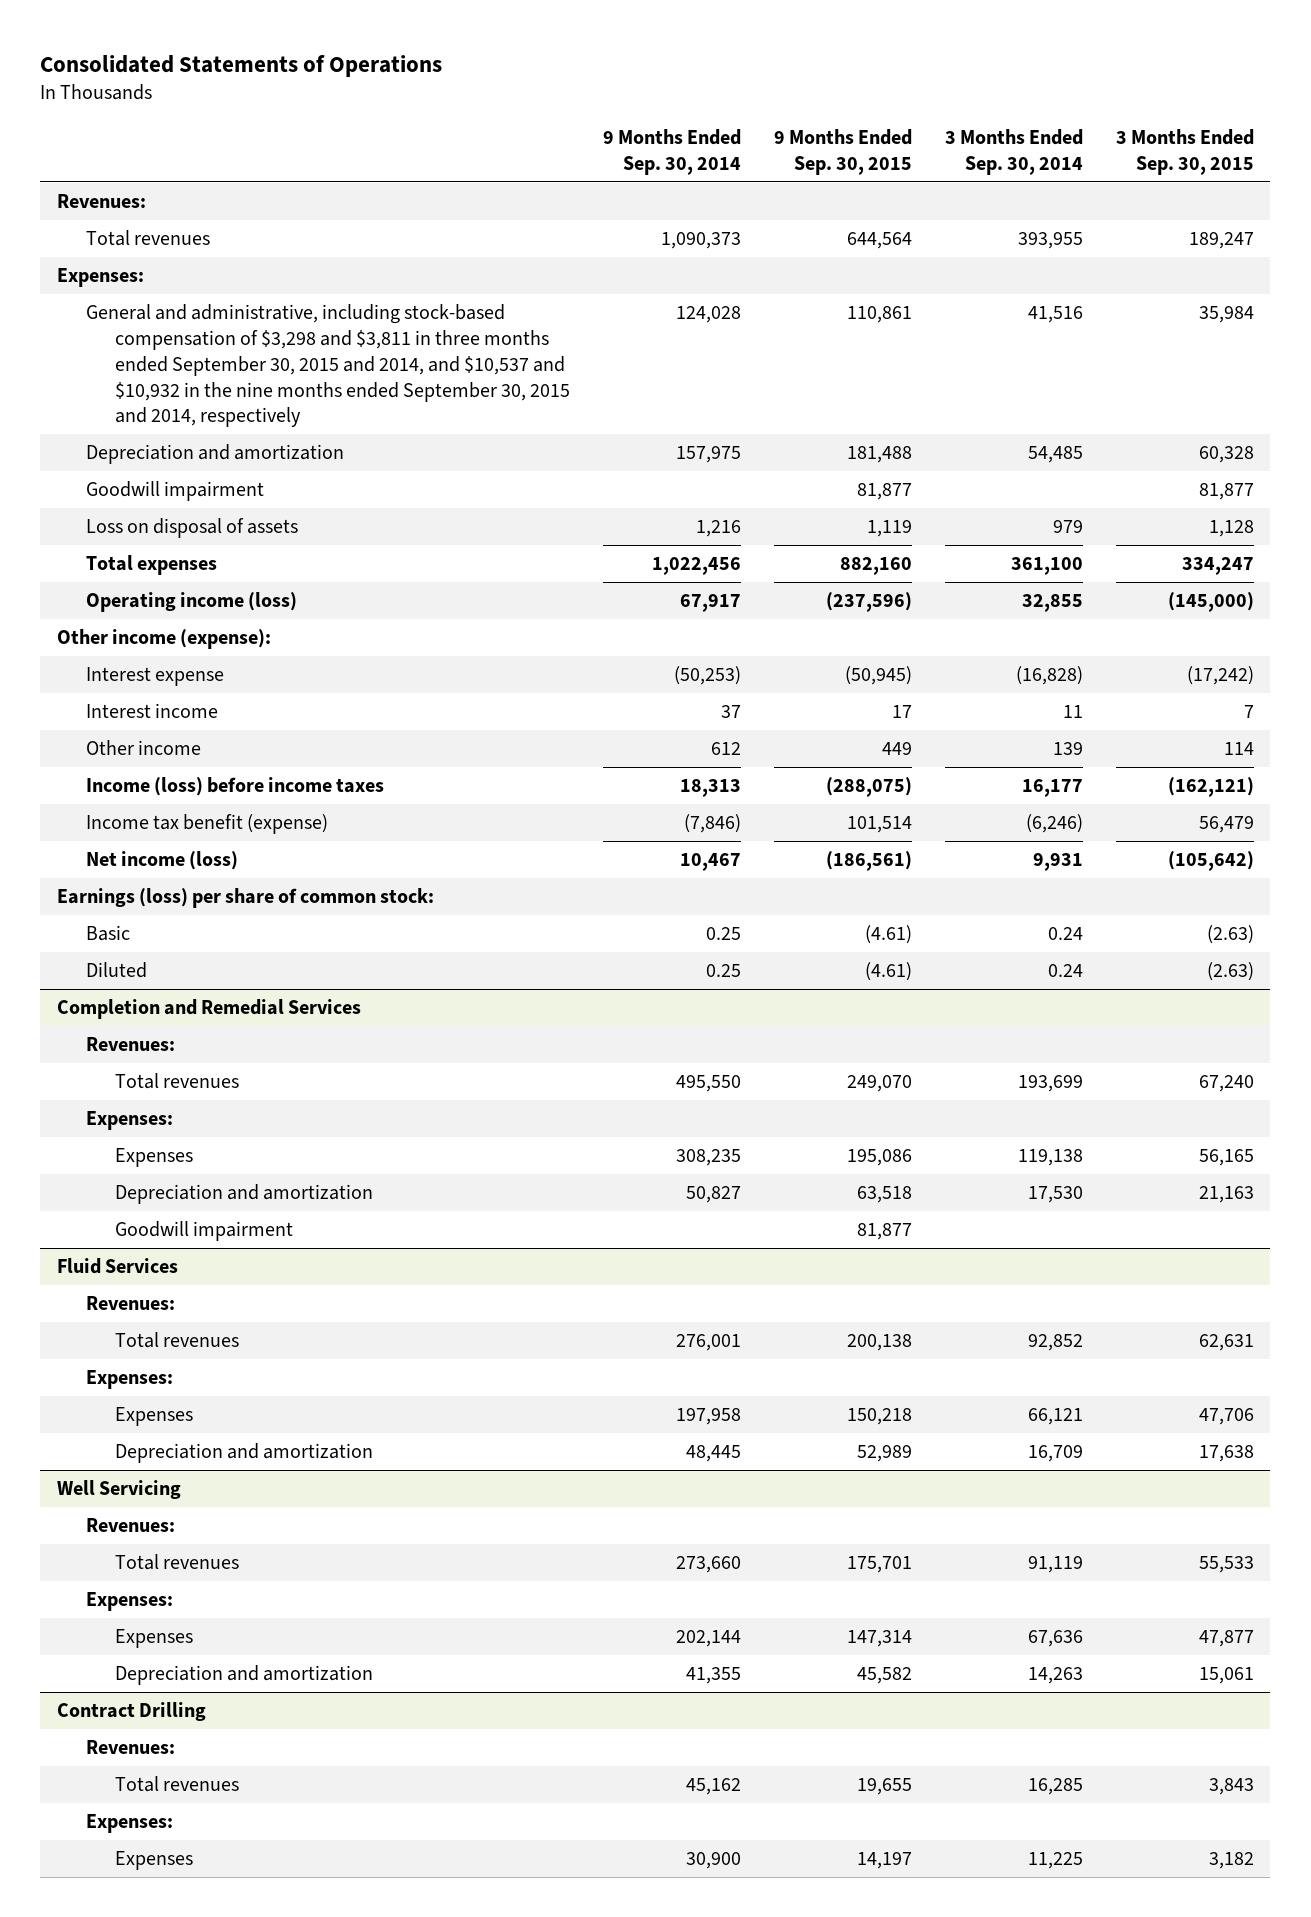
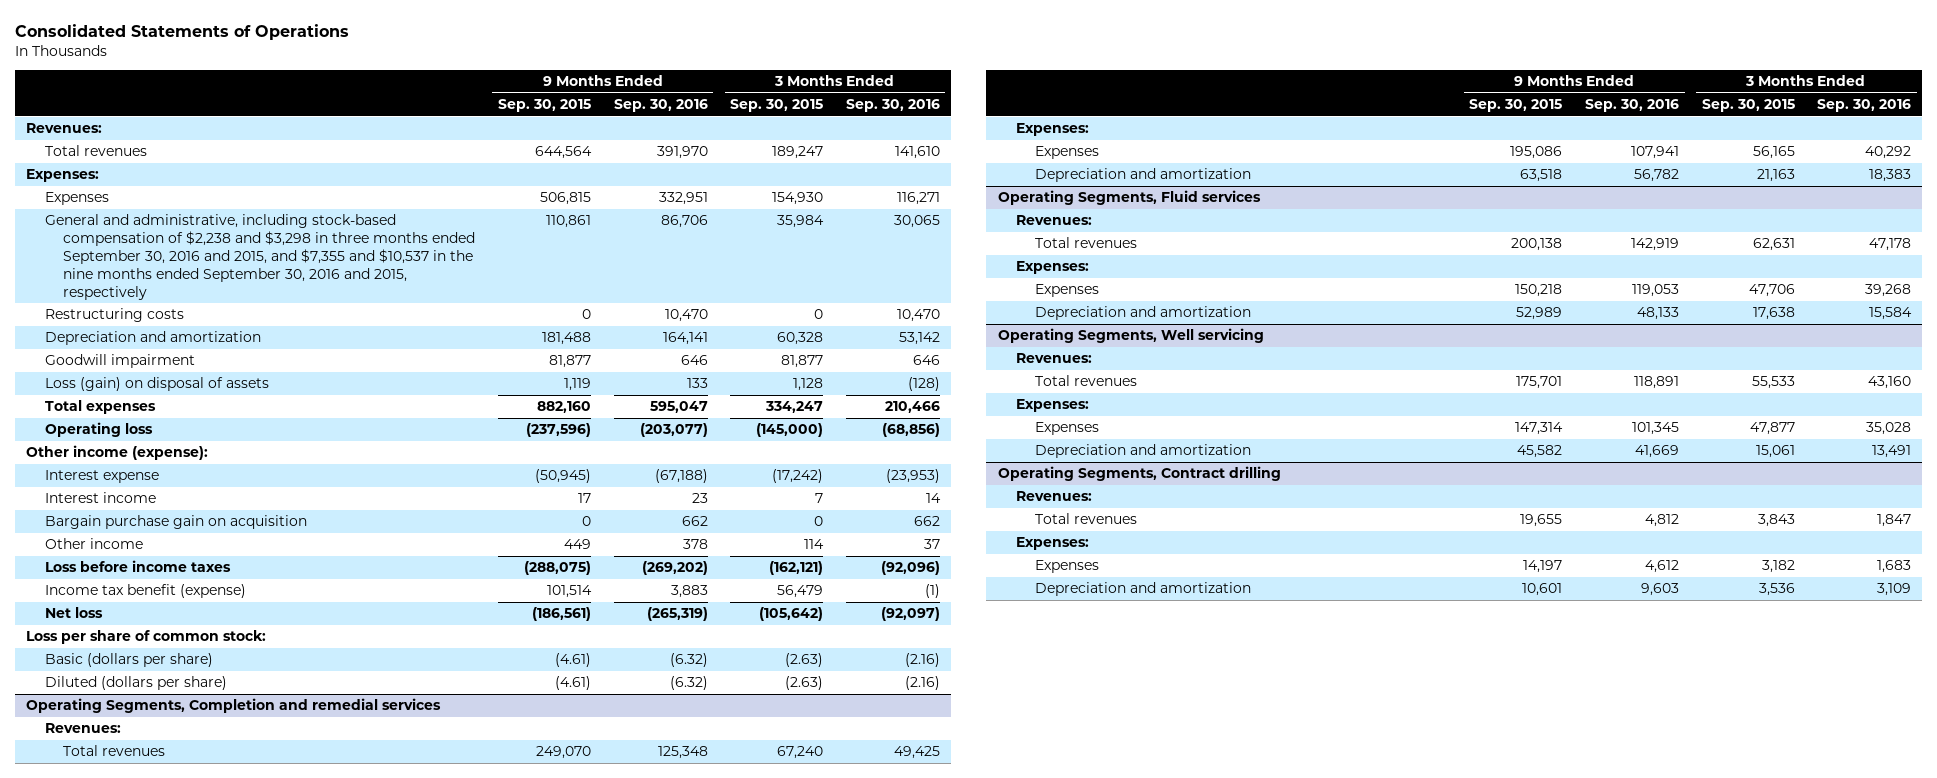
- | 9 Months Ended Sep. 30, 2014 | 9 Months Ended Sep. 30, 2015 | 3 Months Ended Sep. 30, 2014 | 3 Months Ended Sep. 30, 2015
+ | 9 Months Ended Sep. 30, 2015 | 9 Months Ended Sep. 30, 2016 | 3 Months Ended Sep. 30, 2015 | 3 Months Ended Sep. 30, 2016
- General and administrative, including stock-based compensation of $3,298 and $3,811 in three months ended September 30, 2015 and 2014, and $10,537 and $10,932 in the nine months ended September 30, 2015 and 2014, respectively | 124,028 | 110,861 | 41,516 | 35,984
+ Expenses | 506,815 | 332,951 | 154,930 | 116,271
+ General and administrative, including stock-based compensation of $2,238 and $3,298 in three months ended September 30, 2016 and 2015, and $7,355 and $10,537 in the nine months ended September 30, 2016 and 2015, respectively | 110,861 | 86,706 | 35,984 | 30,065
+ Restructuring costs | 0 | 10,470 | 0 | 10,470
- Loss on disposal of assets | 1,216 | 1,119 | 979 | 1,128
+ Loss (gain) on disposal of assets | 1,119 | 133 | 1,128 | (128)
- Operating income (loss) | 67,917 | (237,596) | 32,855 | (145,000)
+ Operating loss | (237,596) | (203,077) | (145,000) | (68,856)
+ Bargain purchase gain on acquisition | 0 | 662 | 0 | 662
- Income (loss) before income taxes | 18,313 | (288,075) | 16,177 | (162,121)
+ Loss before income taxes | (288,075) | (269,202) | (162,121) | (92,096)
- Net income (loss) | 10,467 | (186,561) | 9,931 | (105,642)
- Earnings (loss) per share of common stock:
- Basic | 0.25 | (4.61) | 0.24 | (2.63)
- Diluted | 0.25 | (4.61) | 0.24 | (2.63)
- Completion and Remedial Services
+ Net loss | (186,561) | (265,319) | (105,642) | (92,097)
+ Loss per share of common stock:
+ Basic (dollars per share) | (4.61) | (6.32) | (2.63) | (2.16)
+ Diluted (dollars per share) | (4.61) | (6.32) | (2.63) | (2.16)
+ Operating Segments, Completion and remedial services
- Goodwill impairment | | 81,877 | |
- Fluid Services
+ Operating Segments, Fluid services
- Well Servicing
+ Operating Segments, Well servicing
- Contract Drilling
+ Operating Segments, Contract drilling
+ Depreciation and amortization | 10,601 | 9,603 | 3,536 | 3,109

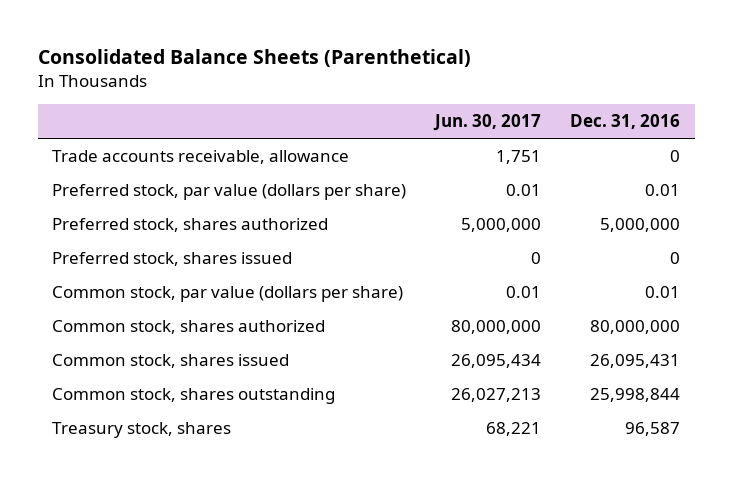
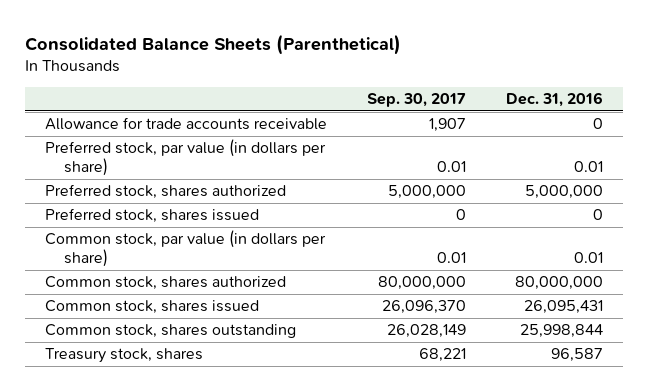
- | Jun. 30, 2017 | Dec. 31, 2016
+ | Sep. 30, 2017 | Dec. 31, 2016
- Trade accounts receivable, allowance | 1,751 | 0
- Preferred stock, par value (dollars per share) | 0.01 | 0.01
+ Allowance for trade accounts receivable | 1,907 | 0
+ Preferred stock, par value (in dollars per share) | 0.01 | 0.01
- Common stock, par value (dollars per share) | 0.01 | 0.01
+ Common stock, par value (in dollars per share) | 0.01 | 0.01

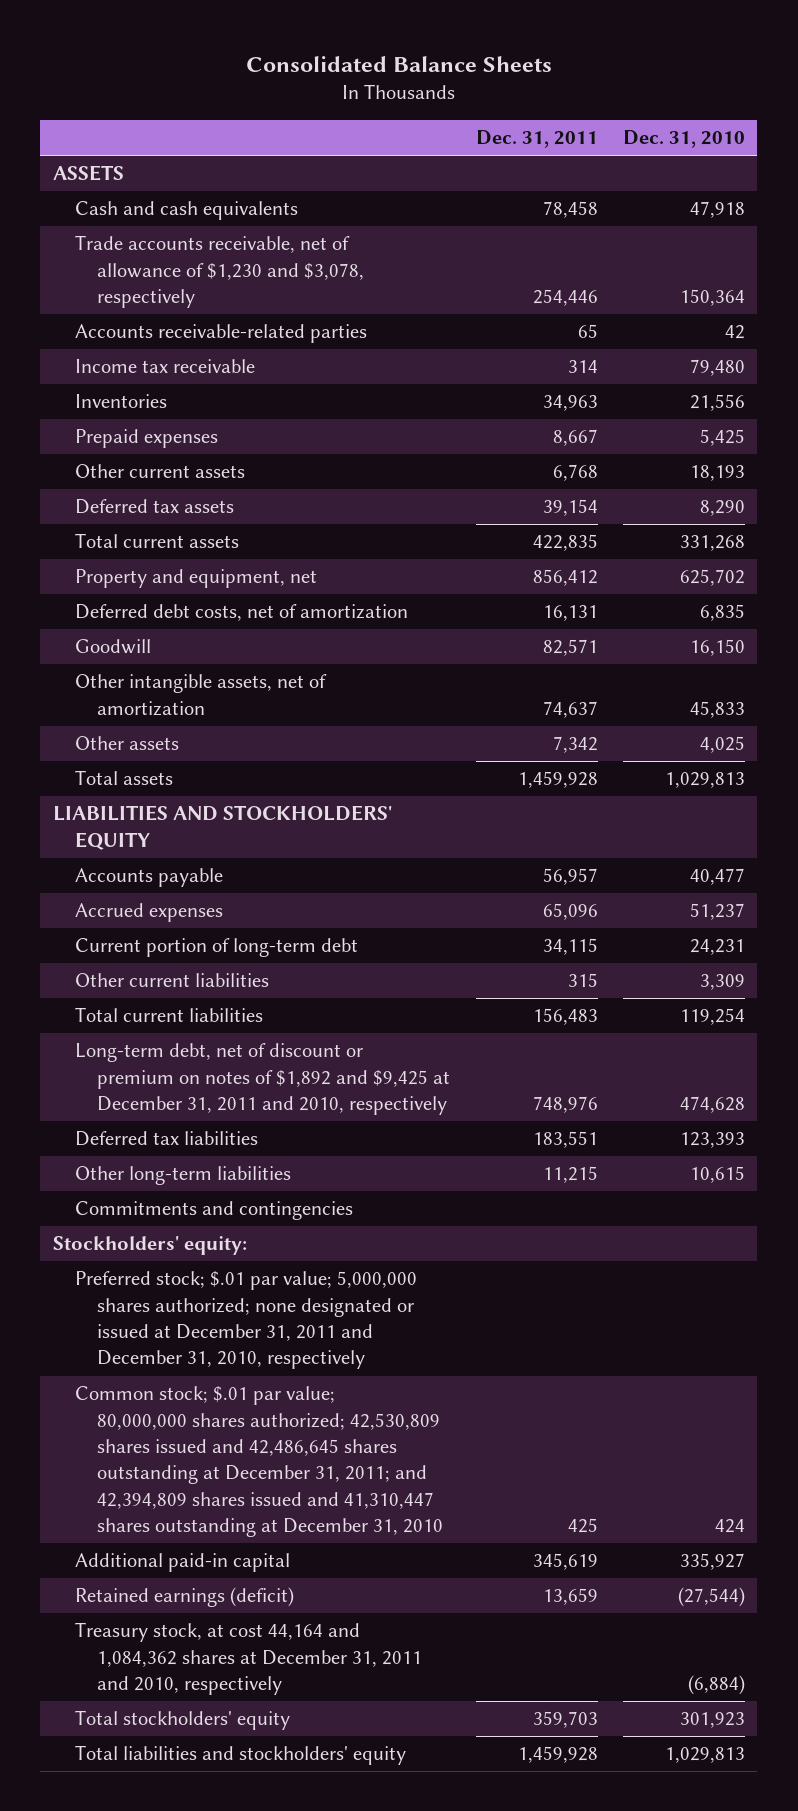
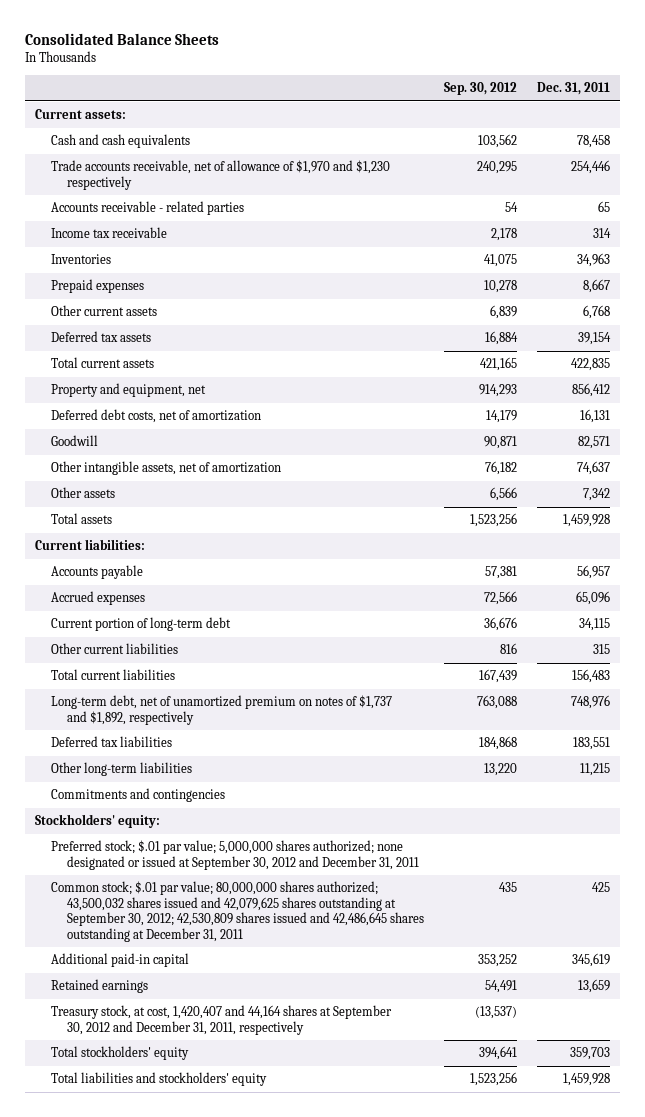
- | Dec. 31, 2011 | Dec. 31, 2010
+ | Sep. 30, 2012 | Dec. 31, 2011
- ASSETS
+ Current assets:
- Trade accounts receivable, net of allowance of $1,230 and $3,078, respectively | 254,446 | 150,364
- Accounts receivable-related parties | 65 | 42
+ Trade accounts receivable, net of allowance of $1,970 and $1,230 respectively | 240,295 | 254,446
+ Accounts receivable - related parties | 54 | 65
- LIABILITIES AND STOCKHOLDERS' EQUITY
+ Current liabilities:
- Long-term debt, net of discount or premium on notes of $1,892 and $9,425 at December 31, 2011 and 2010, respectively | 748,976 | 474,628
+ Long-term debt, net of unamortized premium on notes of $1,737 and $1,892, respectively | 763,088 | 748,976
- Preferred stock; $.01 par value; 5,000,000 shares authorized; none designated or issued at December 31, 2011 and December 31, 2010, respectively
- Common stock; $.01 par value; 80,000,000 shares authorized; 42,530,809 shares issued and 42,486,645 shares outstanding at December 31, 2011; and 42,394,809 shares issued and 41,310,447 shares outstanding at December 31, 2010 | 425 | 424
+ Preferred stock; $.01 par value; 5,000,000 shares authorized; none designated or issued at September 30, 2012 and December 31, 2011
+ Common stock; $.01 par value; 80,000,000 shares authorized; 43,500,032 shares issued and 42,079,625 shares outstanding at September 30, 2012; 42,530,809 shares issued and 42,486,645 shares outstanding at December 31, 2011 | 435 | 425
- Retained earnings (deficit) | 13,659 | (27,544)
- Treasury stock, at cost 44,164 and 1,084,362 shares at December 31, 2011 and 2010, respectively | | (6,884)
+ Retained earnings | 54,491 | 13,659
+ Treasury stock, at cost, 1,420,407 and 44,164 shares at September 30, 2012 and December 31, 2011, respectively | (13,537) |

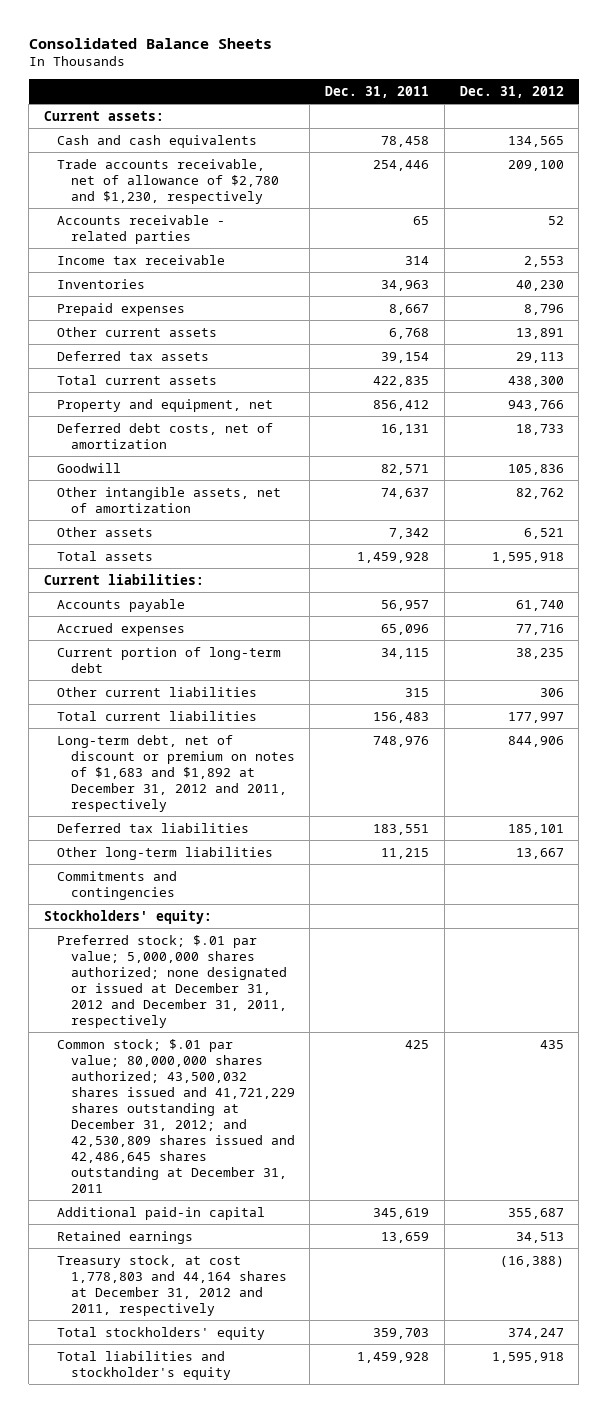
- | Sep. 30, 2012 | Dec. 31, 2011
+ | Dec. 31, 2011 | Dec. 31, 2012
- Trade accounts receivable, net of allowance of $1,970 and $1,230 respectively | 240,295 | 254,446
+ Trade accounts receivable, net of allowance of $2,780 and $1,230, respectively | 254,446 | 209,100
- Long-term debt, net of unamortized premium on notes of $1,737 and $1,892, respectively | 763,088 | 748,976
+ Long-term debt, net of discount or premium on notes of $1,683 and $1,892 at December 31, 2012 and 2011, respectively | 748,976 | 844,906
- Preferred stock; $.01 par value; 5,000,000 shares authorized; none designated or issued at September 30, 2012 and December 31, 2011
- Common stock; $.01 par value; 80,000,000 shares authorized; 43,500,032 shares issued and 42,079,625 shares outstanding at September 30, 2012; 42,530,809 shares issued and 42,486,645 shares outstanding at December 31, 2011 | 435 | 425
+ Preferred stock; $.01 par value; 5,000,000 shares authorized; none designated or issued at December 31, 2012 and December 31, 2011, respectively
+ Common stock; $.01 par value; 80,000,000 shares authorized; 43,500,032 shares issued and 41,721,229 shares outstanding at December 31, 2012; and 42,530,809 shares issued and 42,486,645 shares outstanding at December 31, 2011 | 425 | 435
- Treasury stock, at cost, 1,420,407 and 44,164 shares at September 30, 2012 and December 31, 2011, respectively | (13,537) |
+ Treasury stock, at cost 1,778,803 and 44,164 shares at December 31, 2012 and 2011, respectively | | (16,388)
- Total liabilities and stockholders' equity | 1,523,256 | 1,459,928
+ Total liabilities and stockholder's equity | 1,459,928 | 1,595,918

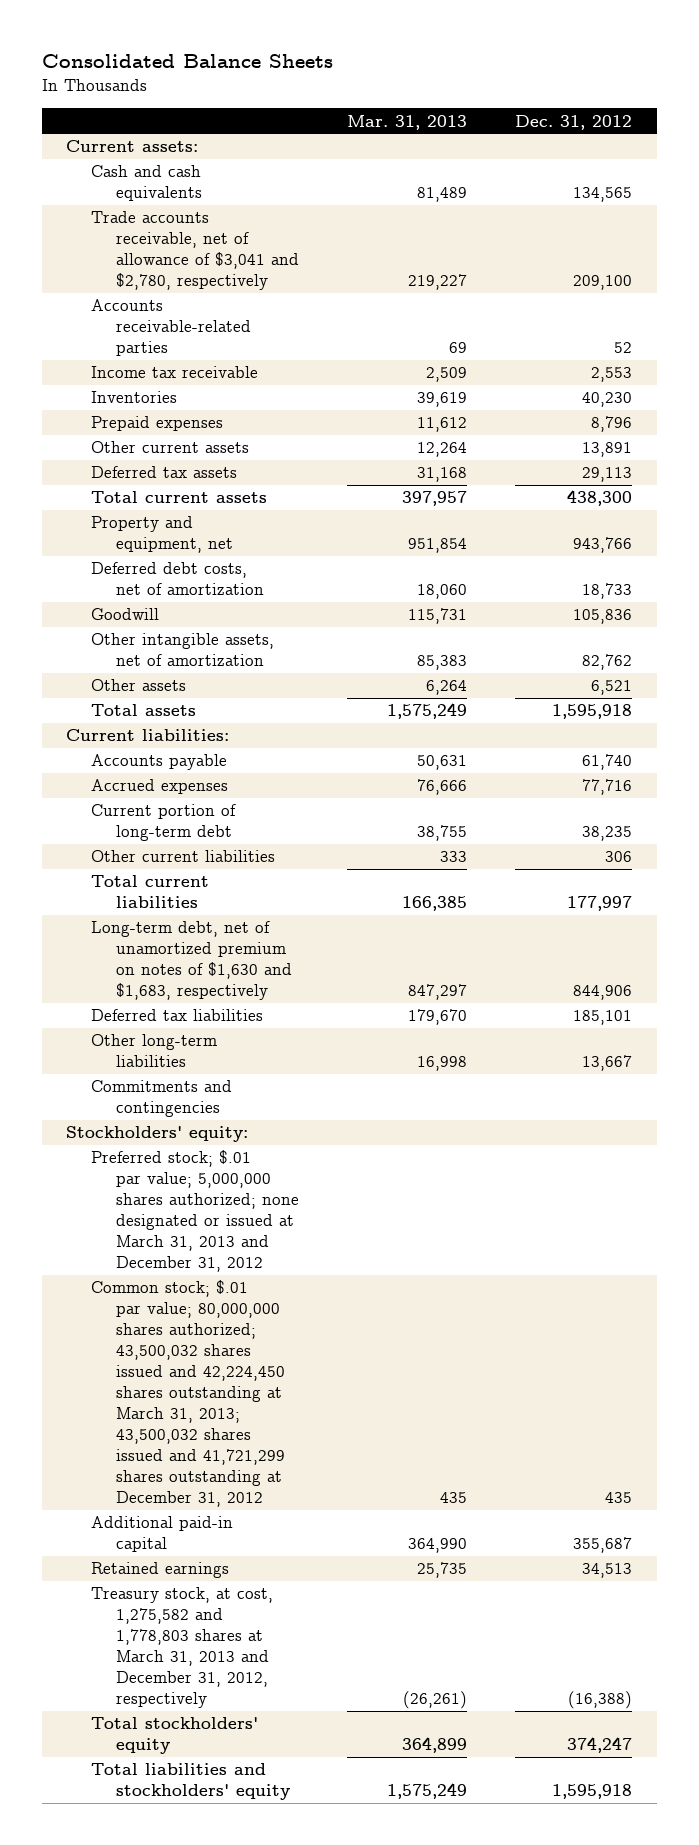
- | Dec. 31, 2011 | Dec. 31, 2012
+ | Mar. 31, 2013 | Dec. 31, 2012
- Trade accounts receivable, net of allowance of $2,780 and $1,230, respectively | 254,446 | 209,100
- Accounts receivable - related parties | 65 | 52
+ Trade accounts receivable, net of allowance of $3,041 and $2,780, respectively | 219,227 | 209,100
+ Accounts receivable-related parties | 69 | 52
- Long-term debt, net of discount or premium on notes of $1,683 and $1,892 at December 31, 2012 and 2011, respectively | 748,976 | 844,906
+ Long-term debt, net of unamortized premium on notes of $1,630 and $1,683, respectively | 847,297 | 844,906
- Preferred stock; $.01 par value; 5,000,000 shares authorized; none designated or issued at December 31, 2012 and December 31, 2011, respectively
- Common stock; $.01 par value; 80,000,000 shares authorized; 43,500,032 shares issued and 41,721,229 shares outstanding at December 31, 2012; and 42,530,809 shares issued and 42,486,645 shares outstanding at December 31, 2011 | 425 | 435
+ Preferred stock; $.01 par value; 5,000,000 shares authorized; none designated or issued at March 31, 2013 and December 31, 2012
+ Common stock; $.01 par value; 80,000,000 shares authorized; 43,500,032 shares issued and 42,224,450 shares outstanding at March 31, 2013; 43,500,032 shares issued and 41,721,299 shares outstanding at December 31, 2012 | 435 | 435
- Treasury stock, at cost 1,778,803 and 44,164 shares at December 31, 2012 and 2011, respectively | | (16,388)
+ Treasury stock, at cost, 1,275,582 and 1,778,803 shares at March 31, 2013 and December 31, 2012, respectively | (26,261) | (16,388)
- Total liabilities and stockholder's equity | 1,459,928 | 1,595,918
+ Total liabilities and stockholders' equity | 1,575,249 | 1,595,918

